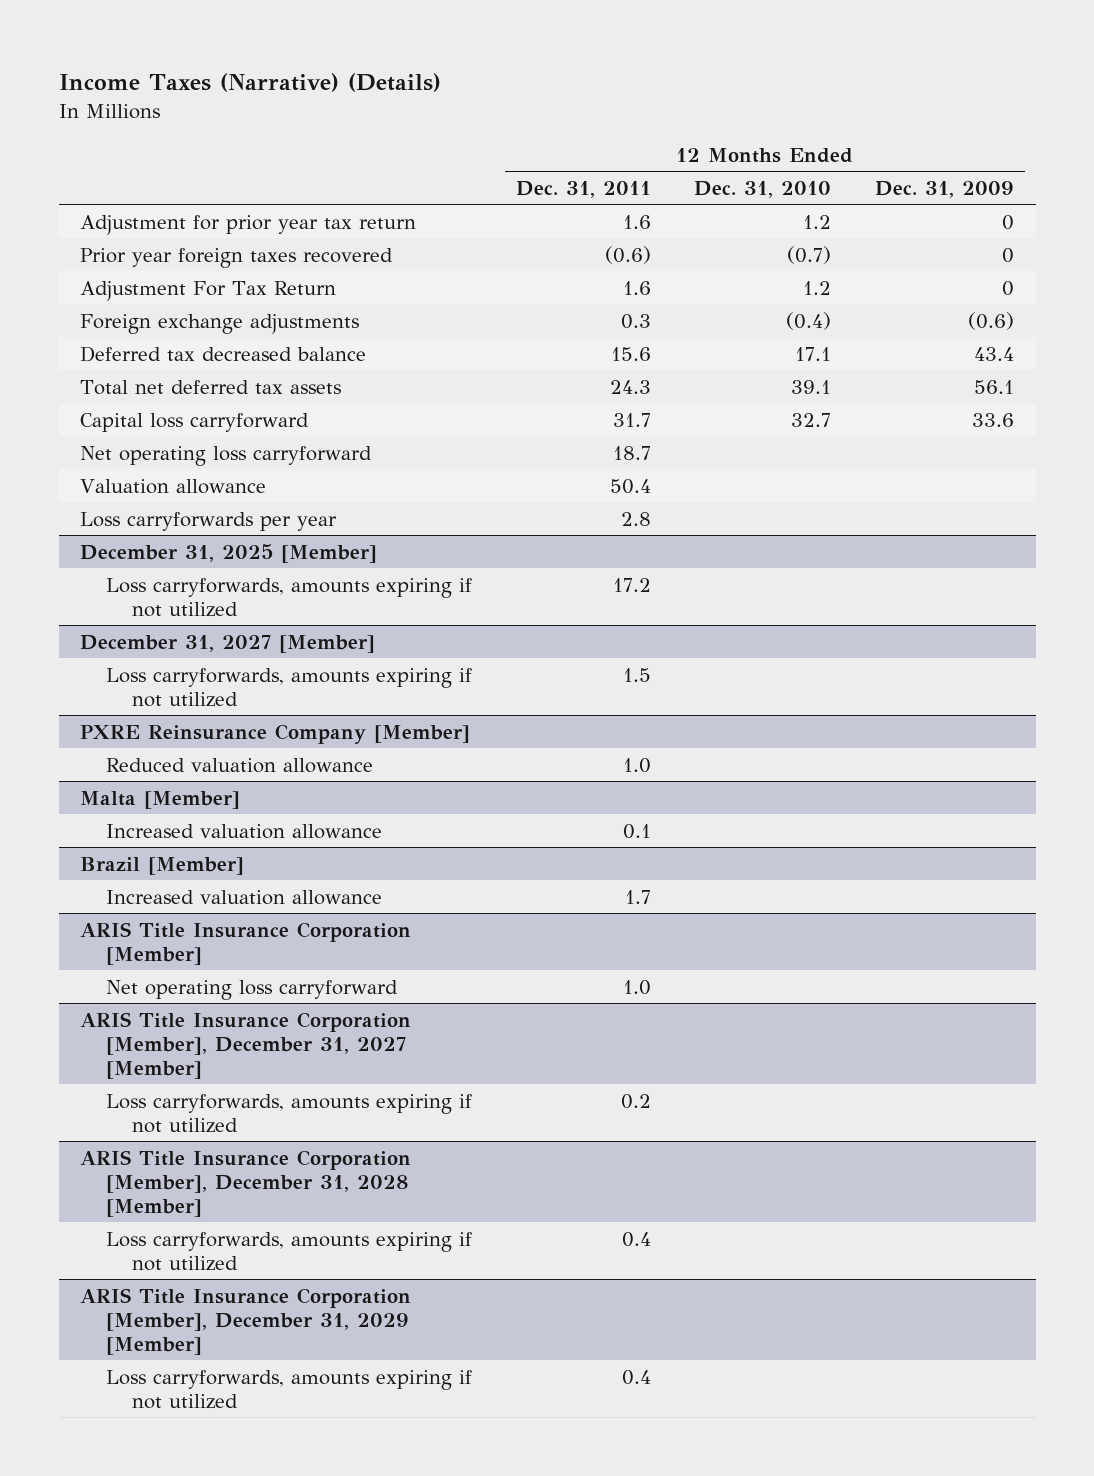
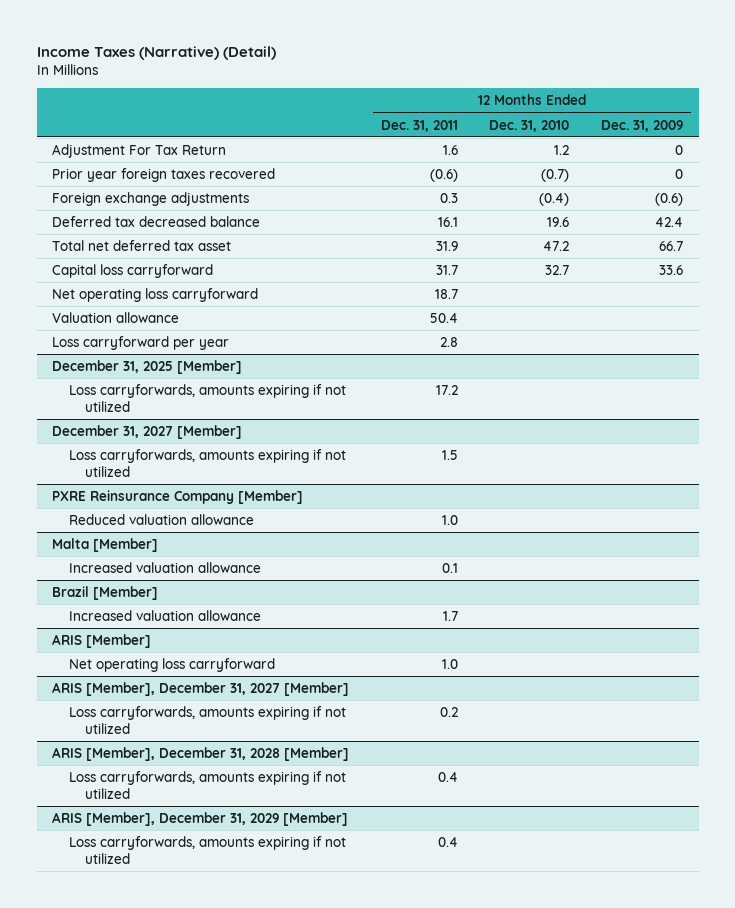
- Income Taxes (Narrative) (Details)
+ Income Taxes (Narrative) (Detail)
- Adjustment for prior year tax return | 1.6 | 1.2 | 0
moved down: Prior year foreign taxes recovered | (0.6) | (0.7) | 0
- Deferred tax decreased balance | 15.6 | 17.1 | 43.4
- Total net deferred tax assets | 24.3 | 39.1 | 56.1
+ Deferred tax decreased balance | 16.1 | 19.6 | 42.4
+ Total net deferred tax asset | 31.9 | 47.2 | 66.7
- Loss carryforwards per year | 2.8 | |
+ Loss carryforward per year | 2.8 | |
- ARIS Title Insurance Corporation [Member]
+ ARIS [Member]
- ARIS Title Insurance Corporation [Member], December 31, 2027 [Member]
+ ARIS [Member], December 31, 2027 [Member]
- ARIS Title Insurance Corporation [Member], December 31, 2028 [Member]
+ ARIS [Member], December 31, 2028 [Member]
- ARIS Title Insurance Corporation [Member], December 31, 2029 [Member]
+ ARIS [Member], December 31, 2029 [Member]

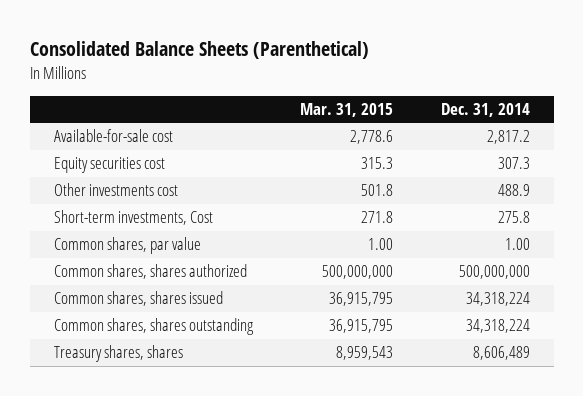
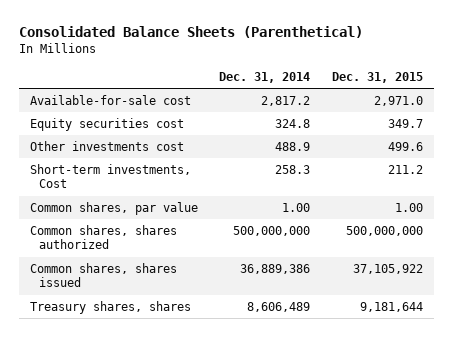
- | Mar. 31, 2015 | Dec. 31, 2014
+ | Dec. 31, 2014 | Dec. 31, 2015
- Equity securities cost | 315.3 | 307.3
+ Equity securities cost | 324.8 | 349.7
- Short-term investments, Cost | 271.8 | 275.8
+ Short-term investments, Cost | 258.3 | 211.2
- Common shares, shares issued | 36,915,795 | 34,318,224
- Common shares, shares outstanding | 36,915,795 | 34,318,224
+ Common shares, shares issued | 36,889,386 | 37,105,922

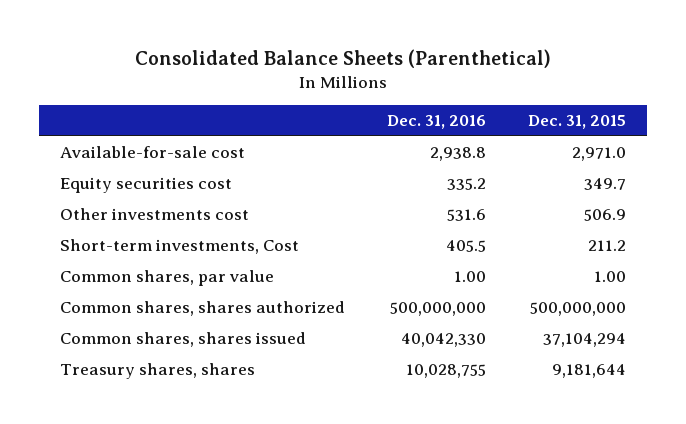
- | Dec. 31, 2014 | Dec. 31, 2015
+ | Dec. 31, 2016 | Dec. 31, 2015
- Other investments cost | 488.9 | 499.6
+ Other investments cost | 531.6 | 506.9
- Common shares, shares issued | 36,889,386 | 37,105,922
+ Common shares, shares issued | 40,042,330 | 37,104,294

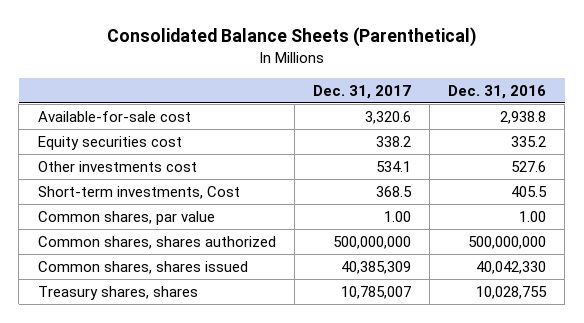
- | Dec. 31, 2016 | Dec. 31, 2015
+ | Dec. 31, 2017 | Dec. 31, 2016
- Other investments cost | 531.6 | 506.9
+ Other investments cost | 534.1 | 527.6

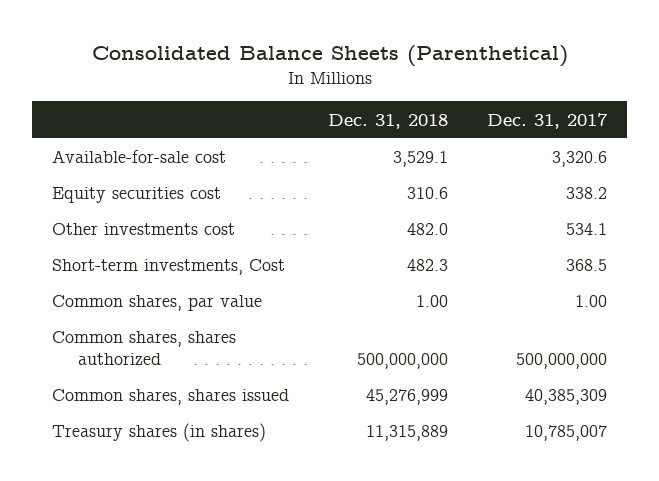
- | Dec. 31, 2017 | Dec. 31, 2016
+ | Dec. 31, 2018 | Dec. 31, 2017
- Treasury shares, shares | 10,785,007 | 10,028,755
+ Treasury shares (in shares) | 11,315,889 | 10,785,007

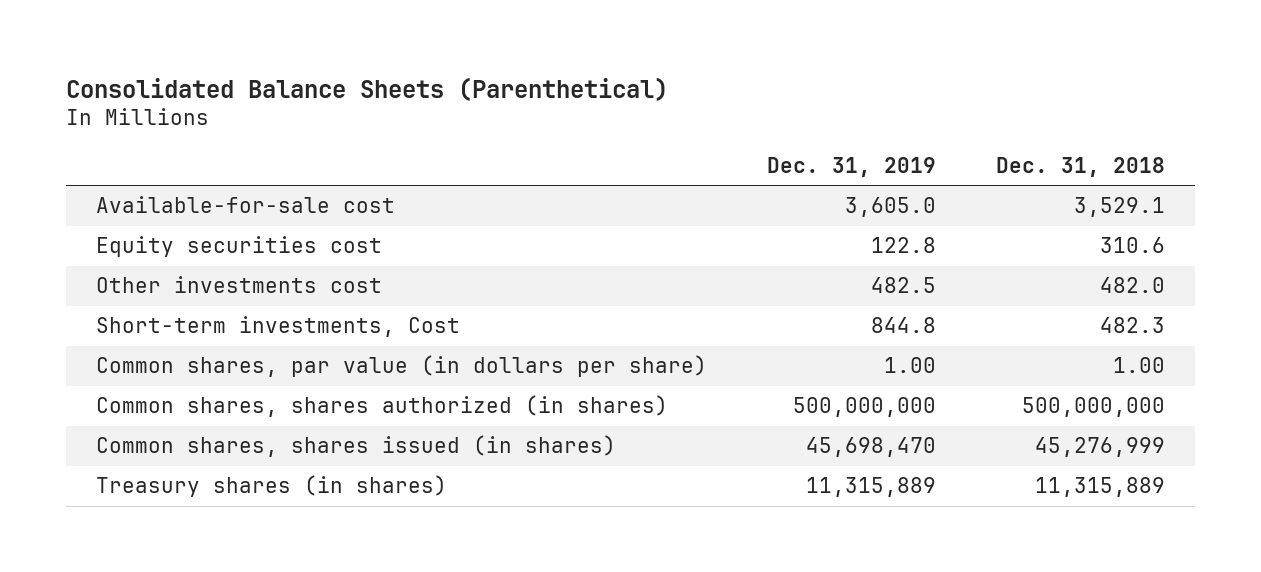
- | Dec. 31, 2018 | Dec. 31, 2017
+ | Dec. 31, 2019 | Dec. 31, 2018
- Common shares, par value | 1.00 | 1.00
- Common shares, shares authorized | 500,000,000 | 500,000,000
- Common shares, shares issued | 45,276,999 | 40,385,309
+ Common shares, par value (in dollars per share) | 1.00 | 1.00
+ Common shares, shares authorized (in shares) | 500,000,000 | 500,000,000
+ Common shares, shares issued (in shares) | 45,698,470 | 45,276,999

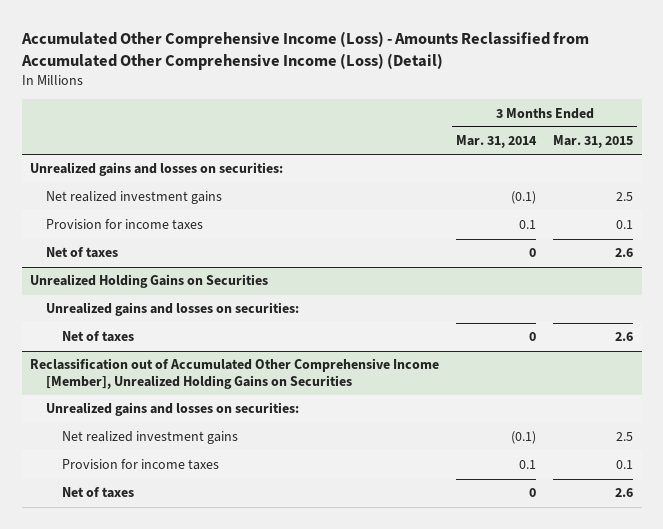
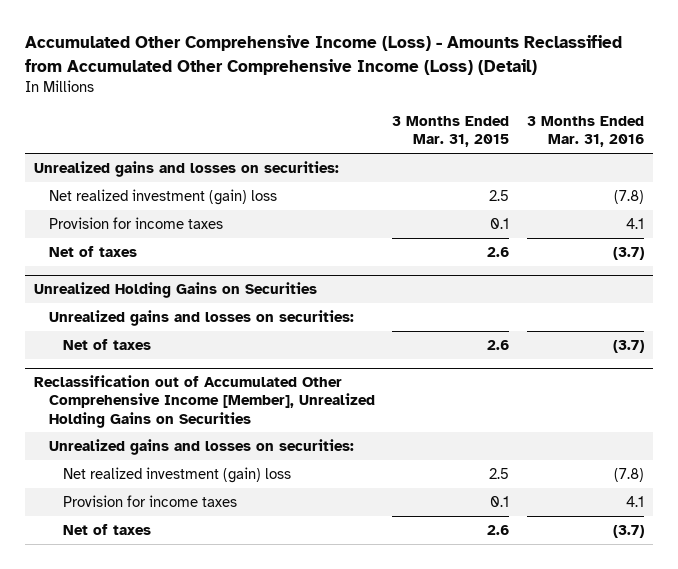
- | 3 Months Ended Mar. 31, 2014 | 3 Months Ended Mar. 31, 2015
+ | 3 Months Ended Mar. 31, 2015 | 3 Months Ended Mar. 31, 2016
- Net realized investment gains | (0.1) | 2.5
+ Net realized investment (gain) loss | 2.5 | (7.8)
@ Reclassification out of Accumulated Other Comprehensive Income [Member], Unrealized Holding Gains on Securities
- Net realized investment gains | (0.1) | 2.5
+ Net realized investment (gain) loss | 2.5 | (7.8)

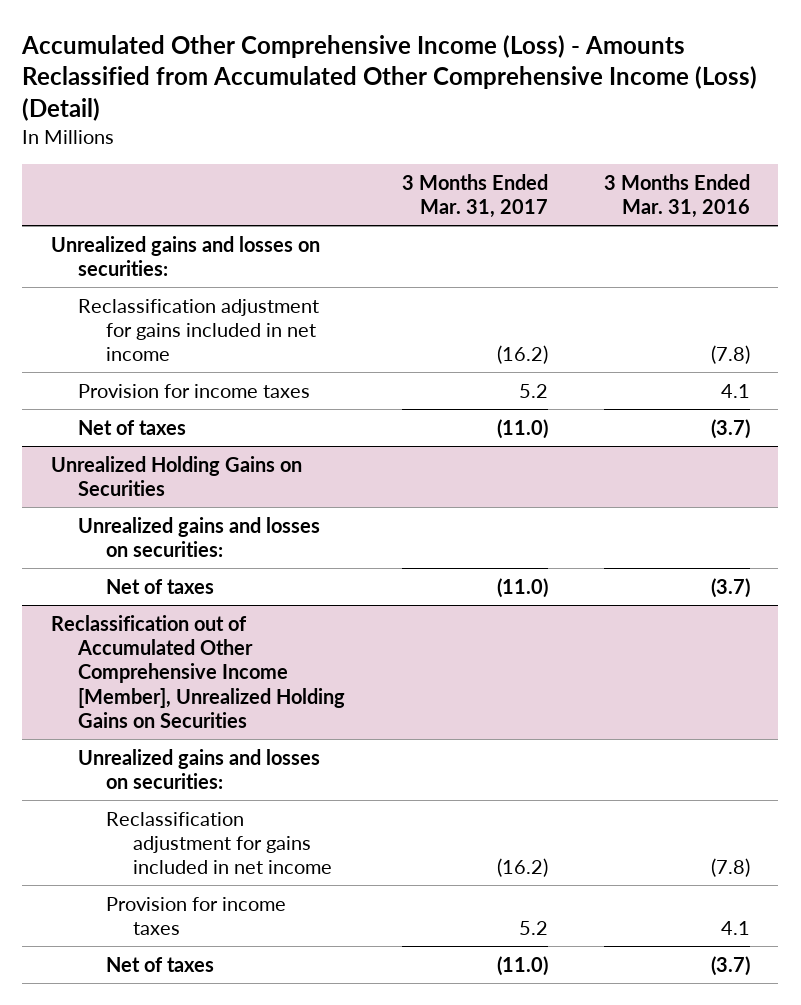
- | 3 Months Ended Mar. 31, 2015 | 3 Months Ended Mar. 31, 2016
+ | 3 Months Ended Mar. 31, 2017 | 3 Months Ended Mar. 31, 2016
- Net realized investment (gain) loss | 2.5 | (7.8)
+ Reclassification adjustment for gains included in net income | (16.2) | (7.8)
@ Reclassification out of Accumulated Other Comprehensive Income [Member], Unrealized Holding Gains on Securities
- Net realized investment (gain) loss | 2.5 | (7.8)
+ Reclassification adjustment for gains included in net income | (16.2) | (7.8)

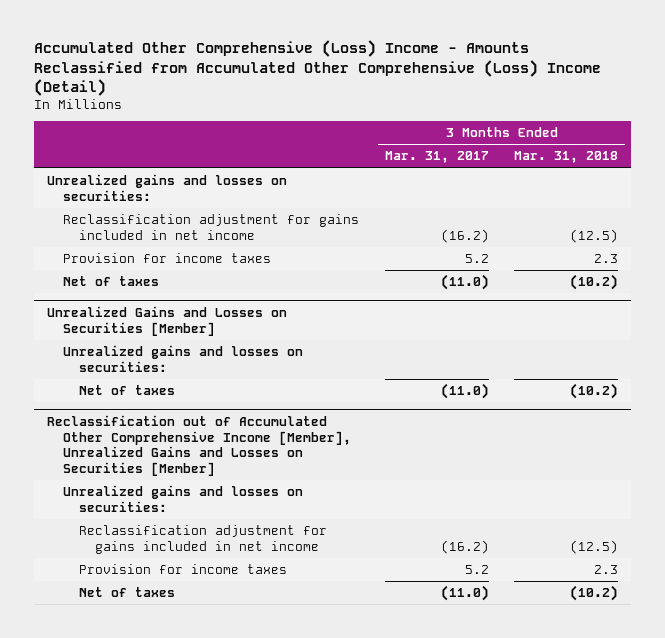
- Accumulated Other Comprehensive Income (Loss) - Amounts Reclassified from Accumulated Other Comprehensive Income (Loss) (Detail)
+ Accumulated Other Comprehensive (Loss) Income - Amounts Reclassified from Accumulated Other Comprehensive (Loss) Income (Detail)
- | 3 Months Ended Mar. 31, 2017 | 3 Months Ended Mar. 31, 2016
+ | 3 Months Ended Mar. 31, 2017 | 3 Months Ended Mar. 31, 2018
- Unrealized Holding Gains on Securities
+ Unrealized Gains and Losses on Securities [Member]
- Reclassification out of Accumulated Other Comprehensive Income [Member], Unrealized Holding Gains on Securities
+ Reclassification out of Accumulated Other Comprehensive Income [Member], Unrealized Gains and Losses on Securities [Member]

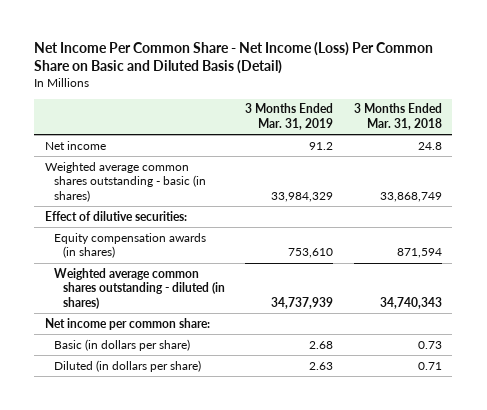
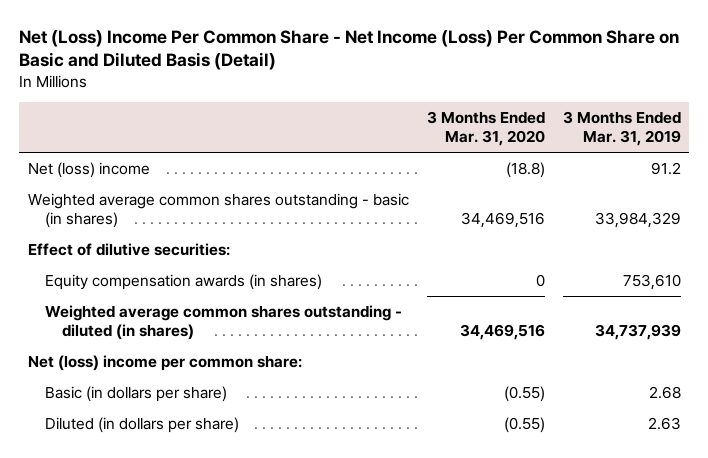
- Net Income Per Common Share - Net Income (Loss) Per Common Share on Basic and Diluted Basis (Detail)
+ Net (Loss) Income Per Common Share - Net Income (Loss) Per Common Share on Basic and Diluted Basis (Detail)
- | 3 Months Ended Mar. 31, 2019 | 3 Months Ended Mar. 31, 2018
+ | 3 Months Ended Mar. 31, 2020 | 3 Months Ended Mar. 31, 2019
- Net income | 91.2 | 24.8
+ Net (loss) income | (18.8) | 91.2
- Net income per common share:
+ Net (loss) income per common share:

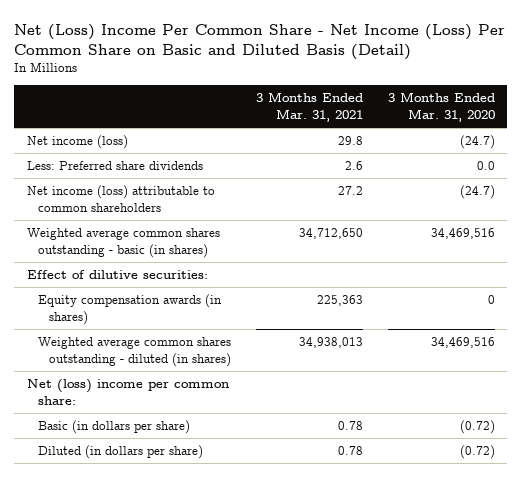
- | 3 Months Ended Mar. 31, 2020 | 3 Months Ended Mar. 31, 2019
+ | 3 Months Ended Mar. 31, 2021 | 3 Months Ended Mar. 31, 2020
- Net (loss) income | (18.8) | 91.2
+ Net income (loss) | 29.8 | (24.7)
+ Less: Preferred share dividends | 2.6 | 0.0
+ Net income (loss) attributable to common shareholders | 27.2 | (24.7)
- Basic (in dollars per share) | (0.55) | 2.68
- Diluted (in dollars per share) | (0.55) | 2.63
+ Basic (in dollars per share) | 0.78 | (0.72)
+ Diluted (in dollars per share) | 0.78 | (0.72)

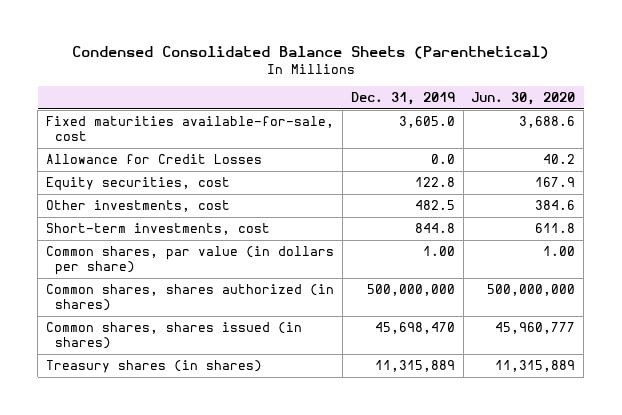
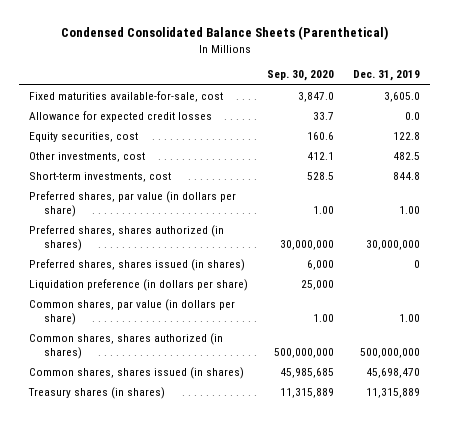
- | Dec. 31, 2019 | Jun. 30, 2020
+ | Sep. 30, 2020 | Dec. 31, 2019
- Allowance for Credit Losses | 0.0 | 40.2
+ Allowance for expected credit losses | 33.7 | 0.0
+ Preferred shares, par value (in dollars per share) | 1.00 | 1.00
+ Preferred shares, shares authorized (in shares) | 30,000,000 | 30,000,000
+ Preferred shares, shares issued (in shares) | 6,000 | 0
+ Liquidation preference (in dollars per share) | 25,000 |

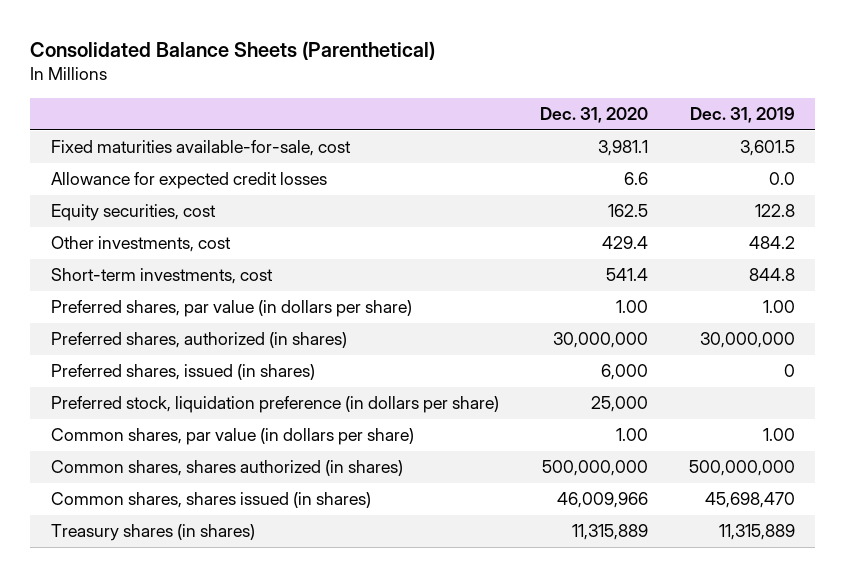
- Condensed Consolidated Balance Sheets (Parenthetical)
+ Consolidated Balance Sheets (Parenthetical)
- | Sep. 30, 2020 | Dec. 31, 2019
+ | Dec. 31, 2020 | Dec. 31, 2019
- Fixed maturities available-for-sale, cost | 3,847.0 | 3,605.0
+ Fixed maturities available-for-sale, cost | 3,981.1 | 3,601.5
- Other investments, cost | 412.1 | 482.5
+ Other investments, cost | 429.4 | 484.2
- Preferred shares, shares authorized (in shares) | 30,000,000 | 30,000,000
- Preferred shares, shares issued (in shares) | 6,000 | 0
- Liquidation preference (in dollars per share) | 25,000 |
+ Preferred shares, authorized (in shares) | 30,000,000 | 30,000,000
+ Preferred shares, issued (in shares) | 6,000 | 0
+ Preferred stock, liquidation preference (in dollars per share) | 25,000 |

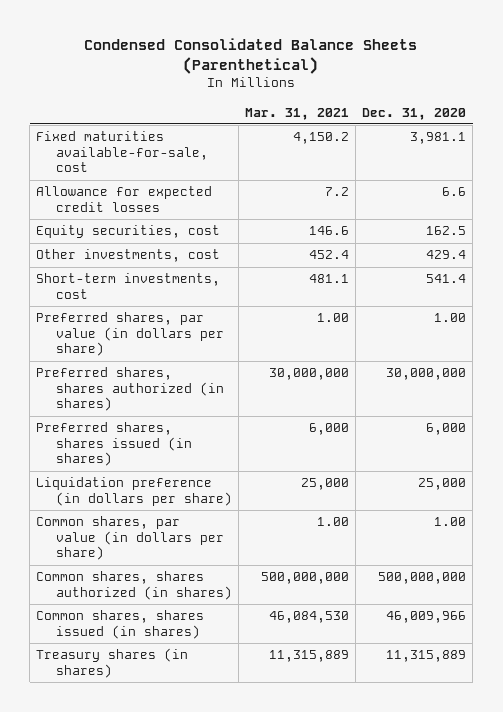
- Consolidated Balance Sheets (Parenthetical)
+ Condensed Consolidated Balance Sheets (Parenthetical)
- | Dec. 31, 2020 | Dec. 31, 2019
+ | Mar. 31, 2021 | Dec. 31, 2020
- Preferred shares, authorized (in shares) | 30,000,000 | 30,000,000
- Preferred shares, issued (in shares) | 6,000 | 0
- Preferred stock, liquidation preference (in dollars per share) | 25,000 |
+ Preferred shares, shares authorized (in shares) | 30,000,000 | 30,000,000
+ Preferred shares, shares issued (in shares) | 6,000 | 6,000
+ Liquidation preference (in dollars per share) | 25,000 | 25,000

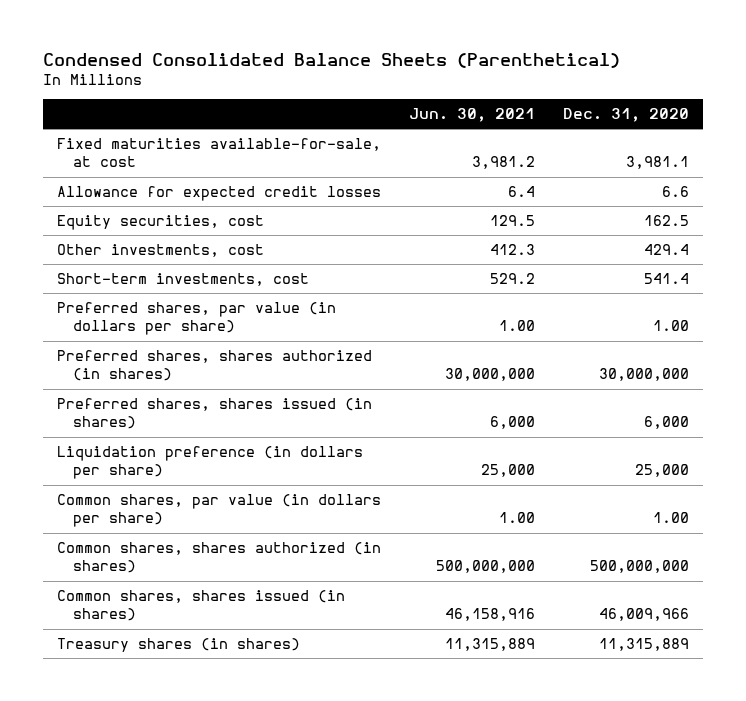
- | Mar. 31, 2021 | Dec. 31, 2020
+ | Jun. 30, 2021 | Dec. 31, 2020
- Fixed maturities available-for-sale, cost | 4,150.2 | 3,981.1
+ Fixed maturities available-for-sale, at cost | 3,981.2 | 3,981.1

